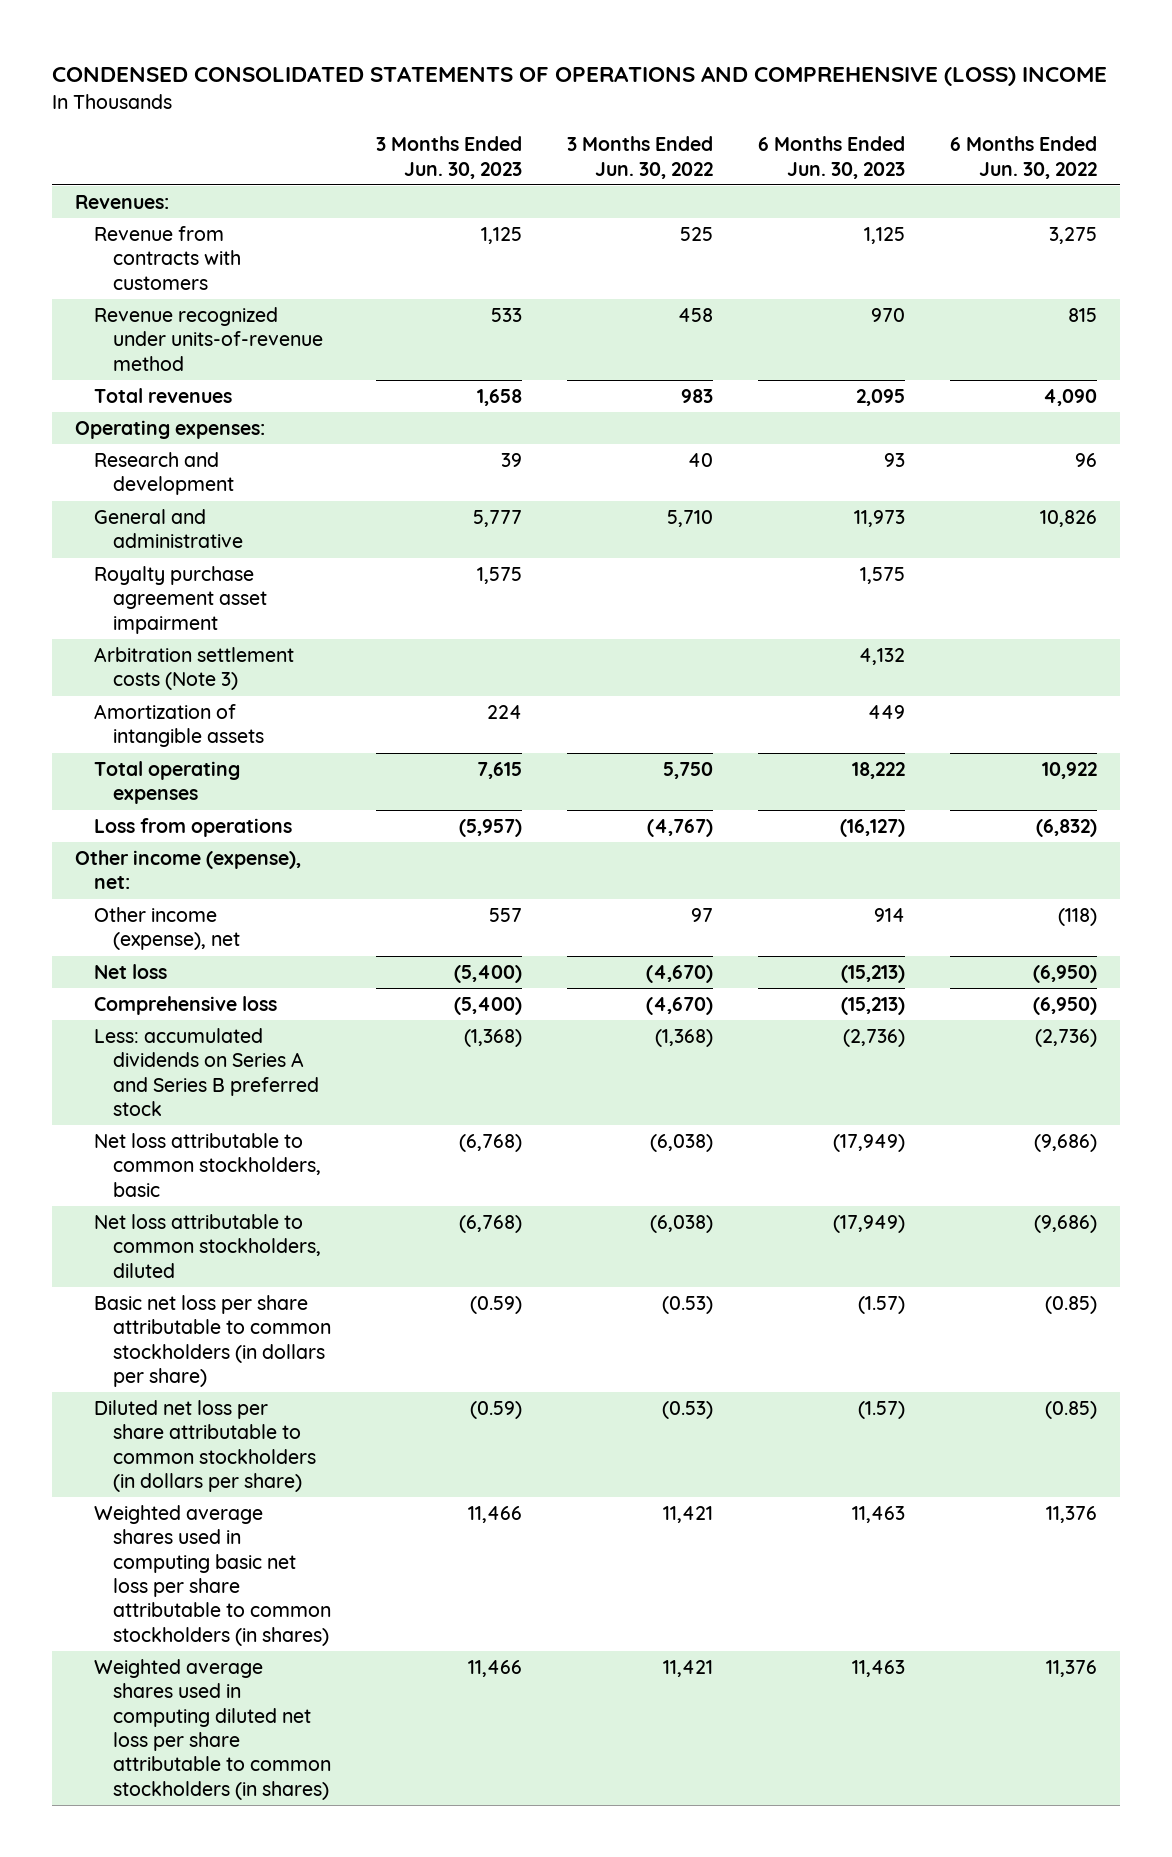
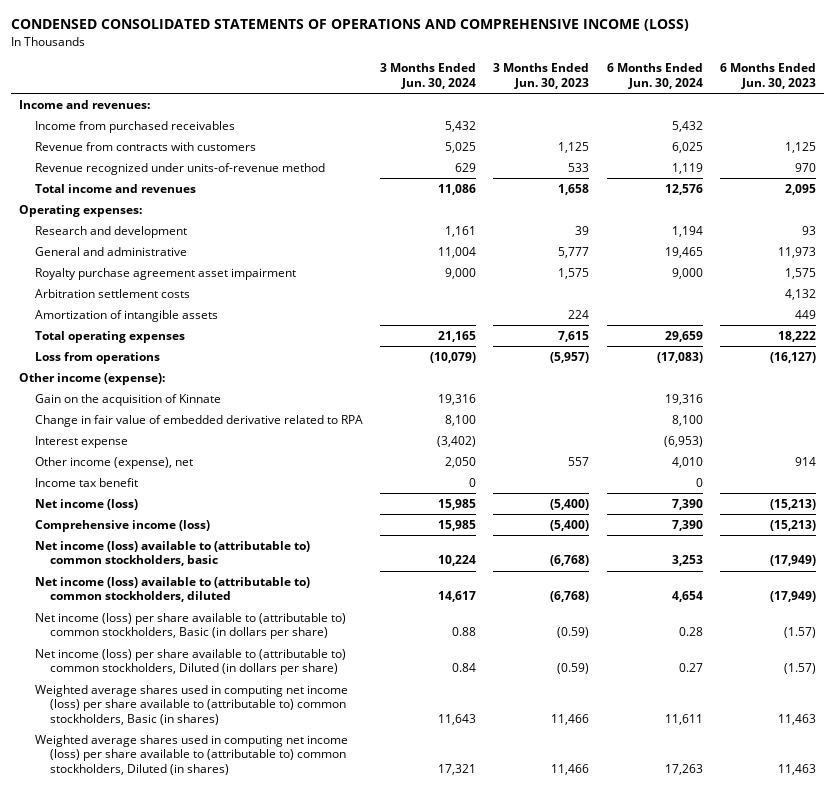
- CONDENSED CONSOLIDATED STATEMENTS OF OPERATIONS AND COMPREHENSIVE (LOSS) INCOME
+ CONDENSED CONSOLIDATED STATEMENTS OF OPERATIONS AND COMPREHENSIVE INCOME (LOSS)
- | 3 Months Ended Jun. 30, 2023 | 3 Months Ended Jun. 30, 2022 | 6 Months Ended Jun. 30, 2023 | 6 Months Ended Jun. 30, 2022
+ | 3 Months Ended Jun. 30, 2024 | 3 Months Ended Jun. 30, 2023 | 6 Months Ended Jun. 30, 2024 | 6 Months Ended Jun. 30, 2023
- Revenues:
+ Income and revenues:
+ Income from purchased receivables | 5,432 | | 5,432 |
- Total revenues | 1,658 | 983 | 2,095 | 4,090
+ Total income and revenues | 11,086 | 1,658 | 12,576 | 2,095
- Arbitration settlement costs (Note 3) | | | 4,132 |
+ Arbitration settlement costs | | | | 4,132
- Other income (expense), net:
+ Other income (expense):
+ Gain on the acquisition of Kinnate | 19,316 | | 19,316 |
+ Change in fair value of embedded derivative related to RPA | 8,100 | | 8,100 |
+ Interest expense | (3,402) | | (6,953) |
- Net loss | (5,400) | (4,670) | (15,213) | (6,950)
- Comprehensive loss | (5,400) | (4,670) | (15,213) | (6,950)
- Less: accumulated dividends on Series A and Series B preferred stock | (1,368) | (1,368) | (2,736) | (2,736)
- Net loss attributable to common stockholders, basic | (6,768) | (6,038) | (17,949) | (9,686)
- Net loss attributable to common stockholders, diluted | (6,768) | (6,038) | (17,949) | (9,686)
- Basic net loss per share attributable to common stockholders (in dollars per share) | (0.59) | (0.53) | (1.57) | (0.85)
- Diluted net loss per share attributable to common stockholders (in dollars per share) | (0.59) | (0.53) | (1.57) | (0.85)
- Weighted average shares used in computing basic net loss per share attributable to common stockholders (in shares) | 11,466 | 11,421 | 11,463 | 11,376
- Weighted average shares used in computing diluted net loss per share attributable to common stockholders (in shares) | 11,466 | 11,421 | 11,463 | 11,376
+ Income tax benefit | 0 | | 0 |
+ Net income (loss) | 15,985 | (5,400) | 7,390 | (15,213)
+ Comprehensive income (loss) | 15,985 | (5,400) | 7,390 | (15,213)
+ Net income (loss) available to (attributable to) common stockholders, basic | 10,224 | (6,768) | 3,253 | (17,949)
+ Net income (loss) available to (attributable to) common stockholders, diluted | 14,617 | (6,768) | 4,654 | (17,949)
+ Net income (loss) per share available to (attributable to) common stockholders, Basic (in dollars per share) | 0.88 | (0.59) | 0.28 | (1.57)
+ Net income (loss) per share available to (attributable to) common stockholders, Diluted (in dollars per share) | 0.84 | (0.59) | 0.27 | (1.57)
+ Weighted average shares used in computing net income (loss) per share available to (attributable to) common stockholders, Basic (in shares) | 11,643 | 11,466 | 11,611 | 11,463
+ Weighted average shares used in computing net income (loss) per share available to (attributable to) common stockholders, Diluted (in shares) | 17,321 | 11,466 | 17,263 | 11,463

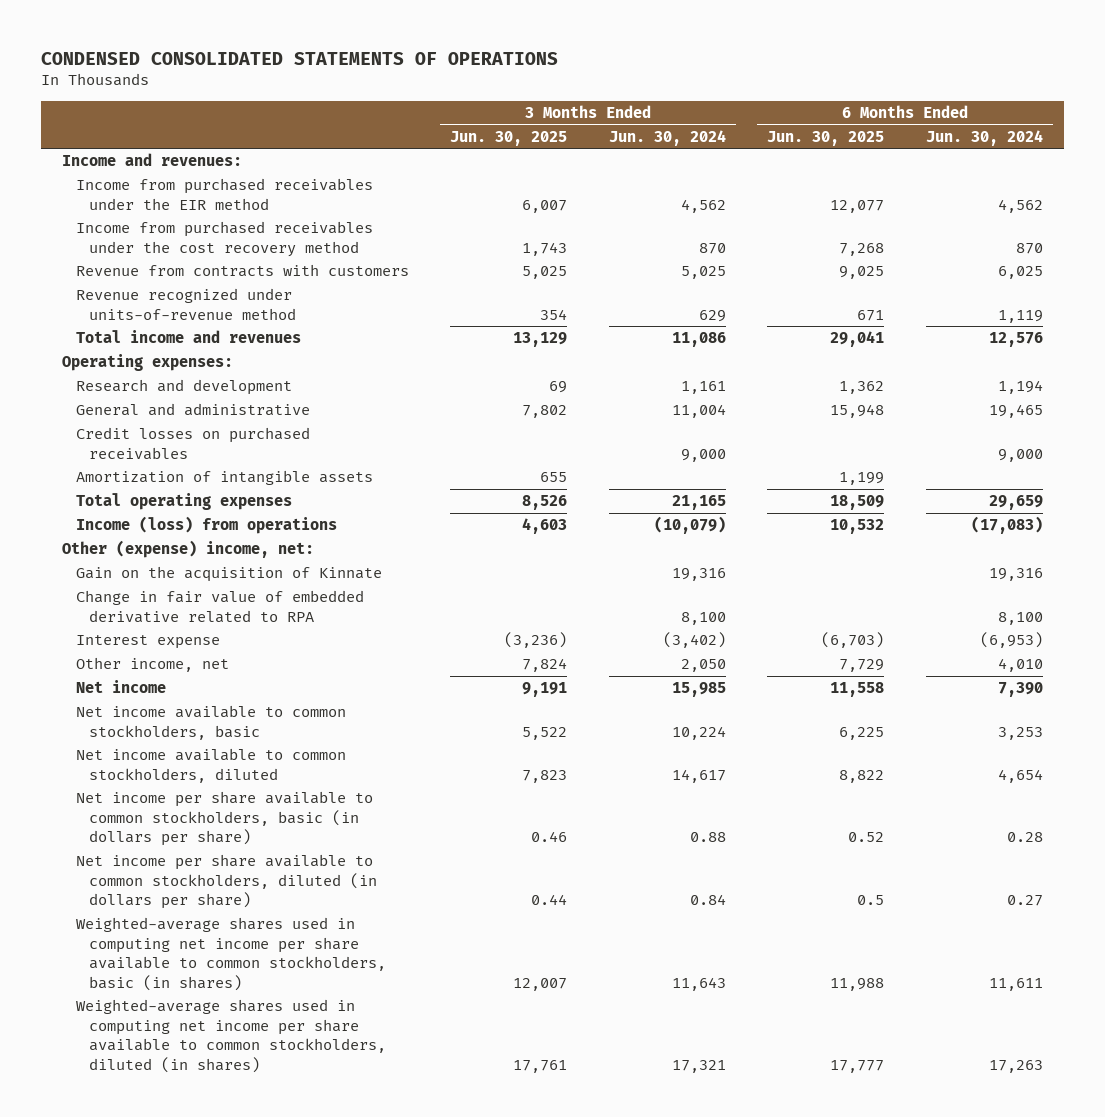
- CONDENSED CONSOLIDATED STATEMENTS OF OPERATIONS AND COMPREHENSIVE INCOME (LOSS)
+ CONDENSED CONSOLIDATED STATEMENTS OF OPERATIONS
- | 3 Months Ended Jun. 30, 2024 | 3 Months Ended Jun. 30, 2023 | 6 Months Ended Jun. 30, 2024 | 6 Months Ended Jun. 30, 2023
+ | 3 Months Ended Jun. 30, 2025 | 3 Months Ended Jun. 30, 2024 | 6 Months Ended Jun. 30, 2025 | 6 Months Ended Jun. 30, 2024
- Income from purchased receivables | 5,432 | | 5,432 |
+ Income from purchased receivables under the EIR method | 6,007 | 4,562 | 12,077 | 4,562
+ Income from purchased receivables under the cost recovery method | 1,743 | 870 | 7,268 | 870
- Royalty purchase agreement asset impairment | 9,000 | 1,575 | 9,000 | 1,575
- Arbitration settlement costs | | | | 4,132
+ Credit losses on purchased receivables | | 9,000 | | 9,000
- Loss from operations | (10,079) | (5,957) | (17,083) | (16,127)
- Other income (expense):
+ Income (loss) from operations | 4,603 | (10,079) | 10,532 | (17,083)
+ Other (expense) income, net:
- Other income (expense), net | 2,050 | 557 | 4,010 | 914
- Income tax benefit | 0 | | 0 |
- Net income (loss) | 15,985 | (5,400) | 7,390 | (15,213)
- Comprehensive income (loss) | 15,985 | (5,400) | 7,390 | (15,213)
- Net income (loss) available to (attributable to) common stockholders, basic | 10,224 | (6,768) | 3,253 | (17,949)
- Net income (loss) available to (attributable to) common stockholders, diluted | 14,617 | (6,768) | 4,654 | (17,949)
- Net income (loss) per share available to (attributable to) common stockholders, Basic (in dollars per share) | 0.88 | (0.59) | 0.28 | (1.57)
- Net income (loss) per share available to (attributable to) common stockholders, Diluted (in dollars per share) | 0.84 | (0.59) | 0.27 | (1.57)
- Weighted average shares used in computing net income (loss) per share available to (attributable to) common stockholders, Basic (in shares) | 11,643 | 11,466 | 11,611 | 11,463
- Weighted average shares used in computing net income (loss) per share available to (attributable to) common stockholders, Diluted (in shares) | 17,321 | 11,466 | 17,263 | 11,463
+ Other income, net | 7,824 | 2,050 | 7,729 | 4,010
+ Net income | 9,191 | 15,985 | 11,558 | 7,390
+ Net income available to common stockholders, basic | 5,522 | 10,224 | 6,225 | 3,253
+ Net income available to common stockholders, diluted | 7,823 | 14,617 | 8,822 | 4,654
+ Net income per share available to common stockholders, basic (in dollars per share) | 0.46 | 0.88 | 0.52 | 0.28
+ Net income per share available to common stockholders, diluted (in dollars per share) | 0.44 | 0.84 | 0.5 | 0.27
+ Weighted-average shares used in computing net income per share available to common stockholders, basic (in shares) | 12,007 | 11,643 | 11,988 | 11,611
+ Weighted-average shares used in computing net income per share available to common stockholders, diluted (in shares) | 17,761 | 17,321 | 17,777 | 17,263

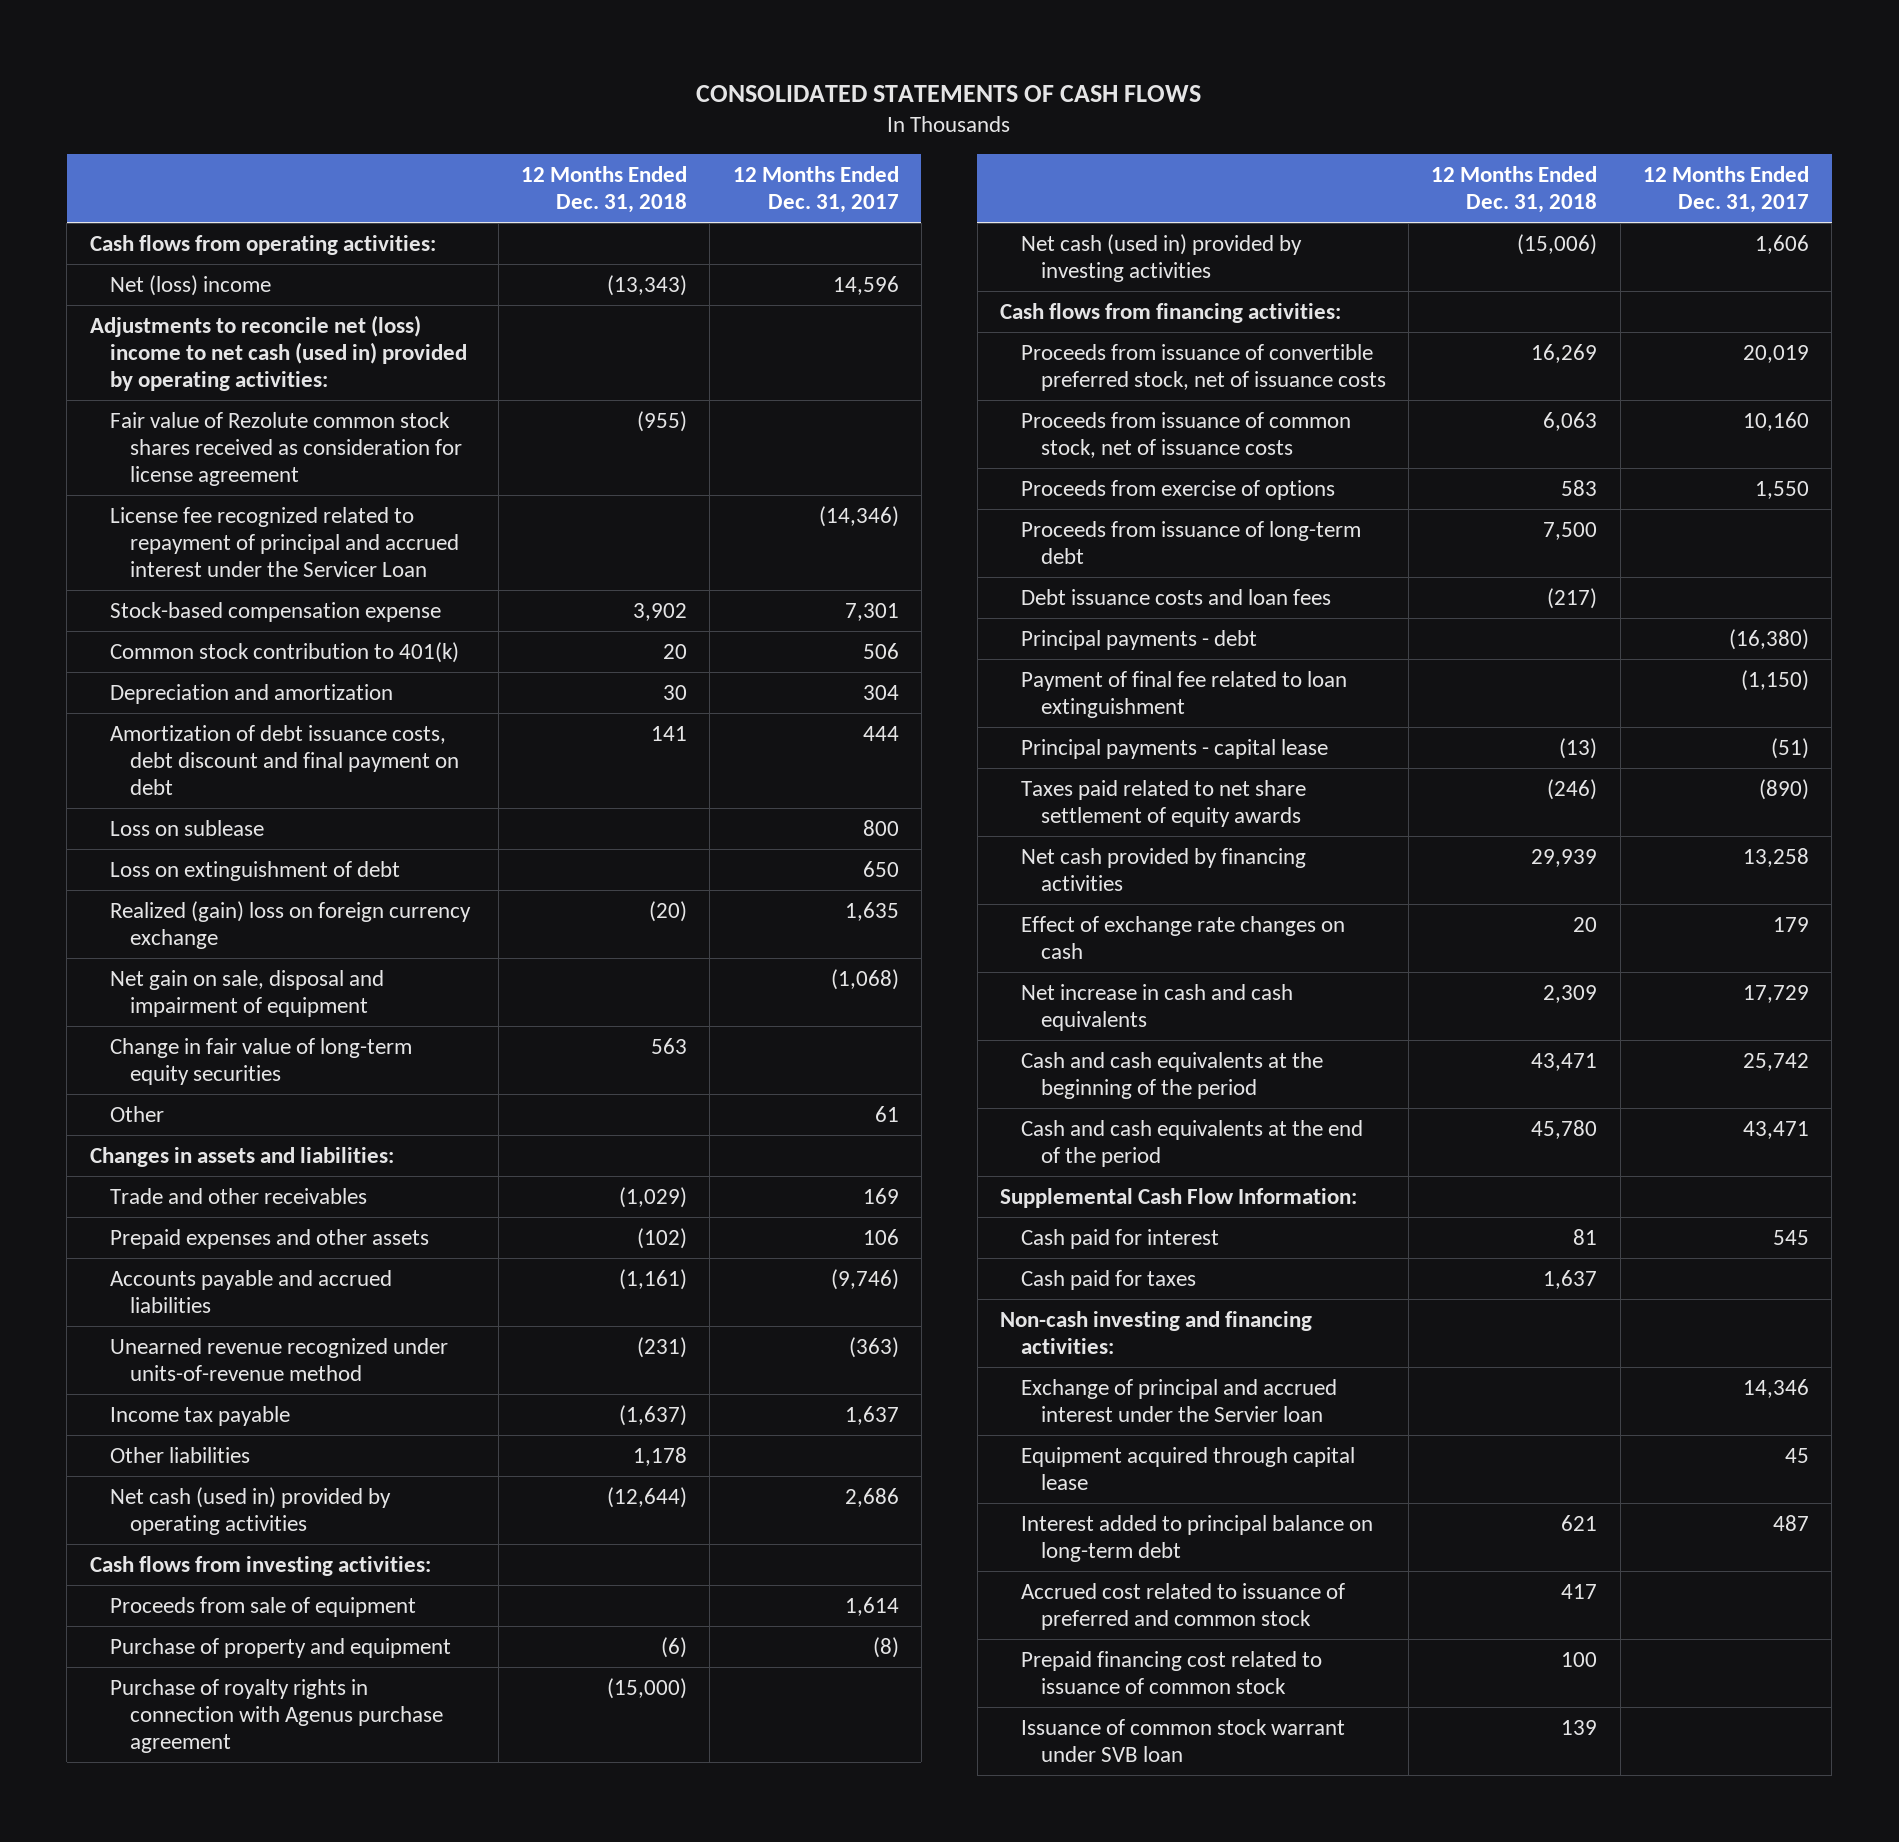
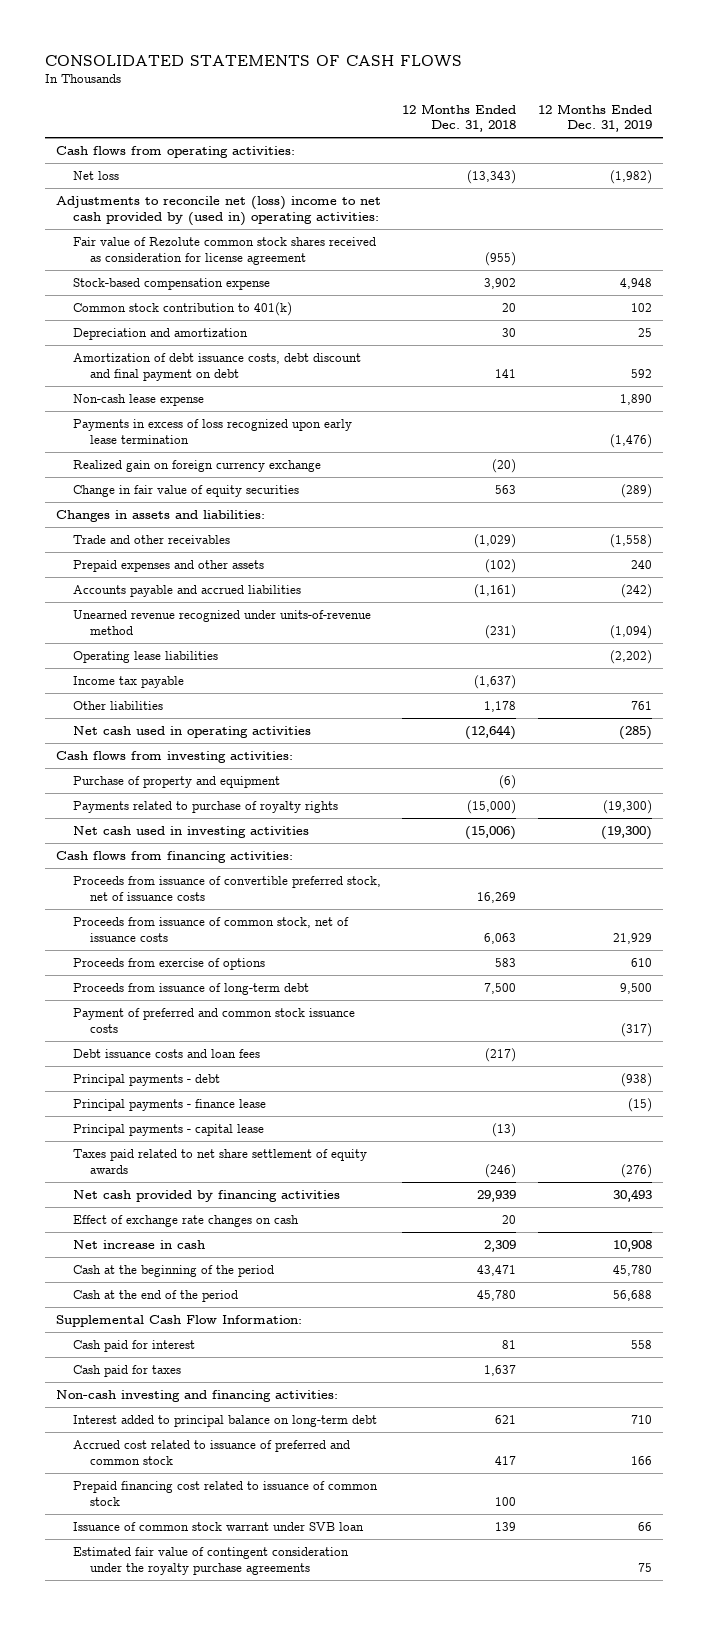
- | 12 Months Ended Dec. 31, 2018 | 12 Months Ended Dec. 31, 2017
+ | 12 Months Ended Dec. 31, 2018 | 12 Months Ended Dec. 31, 2019
- Net (loss) income | (13,343) | 14,596
- Adjustments to reconcile net (loss) income to net cash (used in) provided by operating activities:
+ Net loss | (13,343) | (1,982)
+ Adjustments to reconcile net (loss) income to net cash provided by (used in) operating activities:
- License fee recognized related to repayment of principal and accrued interest under the Servicer Loan | | (14,346)
- Loss on sublease | | 800
- Loss on extinguishment of debt | | 650
- Realized (gain) loss on foreign currency exchange | (20) | 1,635
- Net gain on sale, disposal and impairment of equipment | | (1,068)
- Change in fair value of long-term equity securities | 563 |
- Other | | 61
+ Non-cash lease expense | | 1,890
+ Payments in excess of loss recognized upon early lease termination | | (1,476)
+ Realized gain on foreign currency exchange | (20) |
+ Change in fair value of equity securities | 563 | (289)
+ Operating lease liabilities | | (2,202)
- Net cash (used in) provided by operating activities | (12,644) | 2,686
+ Net cash used in operating activities | (12,644) | (285)
- Proceeds from sale of equipment | | 1,614
- Purchase of royalty rights in connection with Agenus purchase agreement | (15,000) |
- Net cash (used in) provided by investing activities | (15,006) | 1,606
+ Payments related to purchase of royalty rights | (15,000) | (19,300)
+ Net cash used in investing activities | (15,006) | (19,300)
+ Payment of preferred and common stock issuance costs | | (317)
- Payment of final fee related to loan extinguishment | | (1,150)
+ Principal payments - finance lease | | (15)
- Net increase in cash and cash equivalents | 2,309 | 17,729
- Cash and cash equivalents at the beginning of the period | 43,471 | 25,742
- Cash and cash equivalents at the end of the period | 45,780 | 43,471
+ Net increase in cash | 2,309 | 10,908
+ Cash at the beginning of the period | 43,471 | 45,780
+ Cash at the end of the period | 45,780 | 56,688
- Exchange of principal and accrued interest under the Servier loan | | 14,346
- Equipment acquired through capital lease | | 45
+ Estimated fair value of contingent consideration under the royalty purchase agreements | | 75

